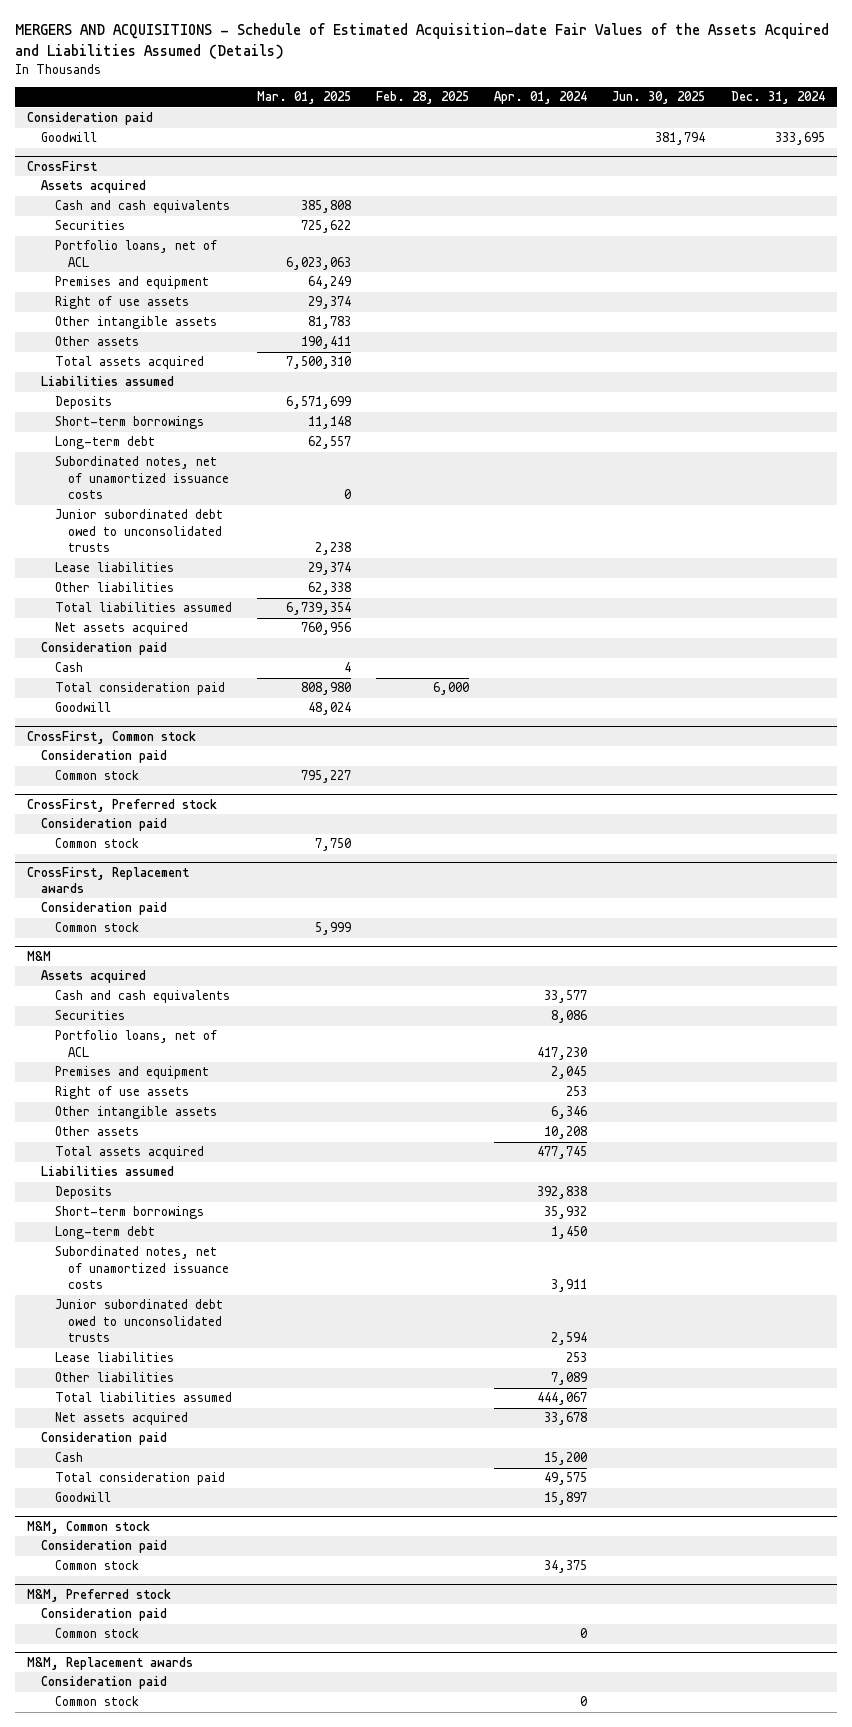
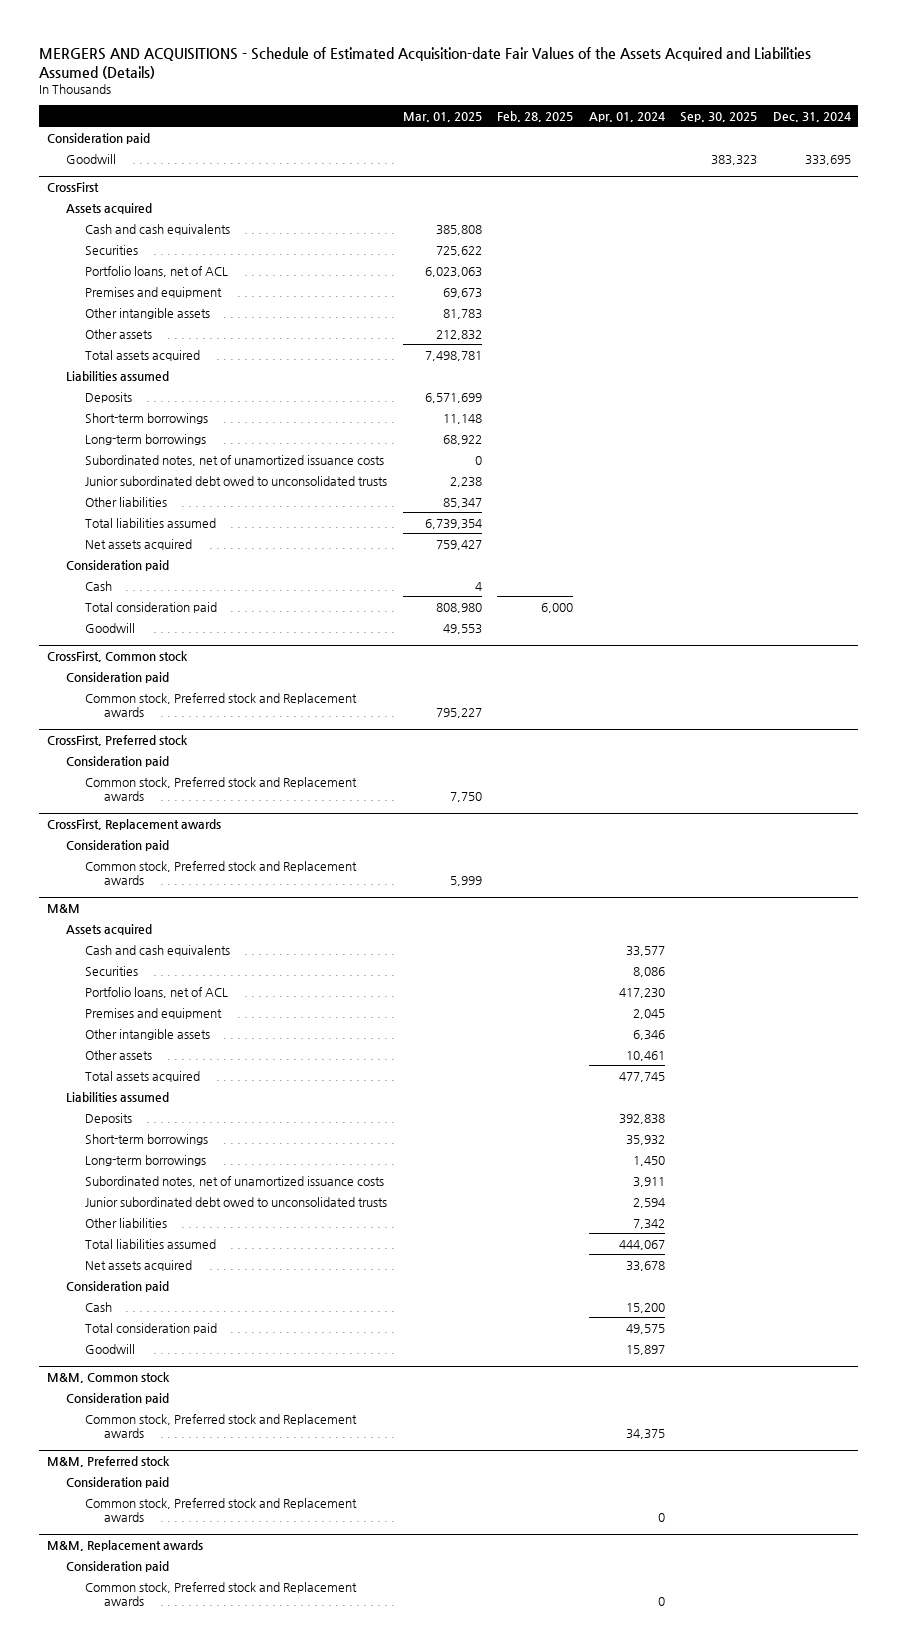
- | Mar. 01, 2025 | Feb. 28, 2025 | Apr. 01, 2024 | Jun. 30, 2025 | Dec. 31, 2024
+ | Mar. 01, 2025 | Feb. 28, 2025 | Apr. 01, 2024 | Sep. 30, 2025 | Dec. 31, 2024
@ CrossFirst
- Premises and equipment | 64,249 | | | |
- Right of use assets | 29,374 | | | |
+ Premises and equipment | 69,673 | | | |
- Other assets | 190,411 | | | |
- Total assets acquired | 7,500,310 | | | |
+ Other assets | 212,832 | | | |
+ Total assets acquired | 7,498,781 | | | |
- Long-term debt | 62,557 | | | |
+ Long-term borrowings | 68,922 | | | |
- Lease liabilities | 29,374 | | | |
- Other liabilities | 62,338 | | | |
+ Other liabilities | 85,347 | | | |
- Net assets acquired | 760,956 | | | |
+ Net assets acquired | 759,427 | | | |
- Goodwill | 48,024 | | | |
+ Goodwill | 49,553 | | | |
@ CrossFirst, Common stock
- Common stock | 795,227 | | | |
+ Common stock, Preferred stock and Replacement awards | 795,227 | | | |
@ CrossFirst, Preferred stock
- Common stock | 7,750 | | | |
+ Common stock, Preferred stock and Replacement awards | 7,750 | | | |
@ CrossFirst, Replacement awards
- Common stock | 5,999 | | | |
+ Common stock, Preferred stock and Replacement awards | 5,999 | | | |
@ M&M
- Right of use assets | | | 253 | |
- Other assets | | | 10,208 | |
+ Other assets | | | 10,461 | |
- Long-term debt | | | 1,450 | |
+ Long-term borrowings | | | 1,450 | |
- Lease liabilities | | | 253 | |
- Other liabilities | | | 7,089 | |
+ Other liabilities | | | 7,342 | |
@ M&M, Common stock
- Common stock | | | 34,375 | |
+ Common stock, Preferred stock and Replacement awards | | | 34,375 | |
@ M&M, Preferred stock
- Common stock | | | 0 | |
+ Common stock, Preferred stock and Replacement awards | | | 0 | |
@ M&M, Replacement awards
- Common stock | | | 0 | |
+ Common stock, Preferred stock and Replacement awards | | | 0 | |

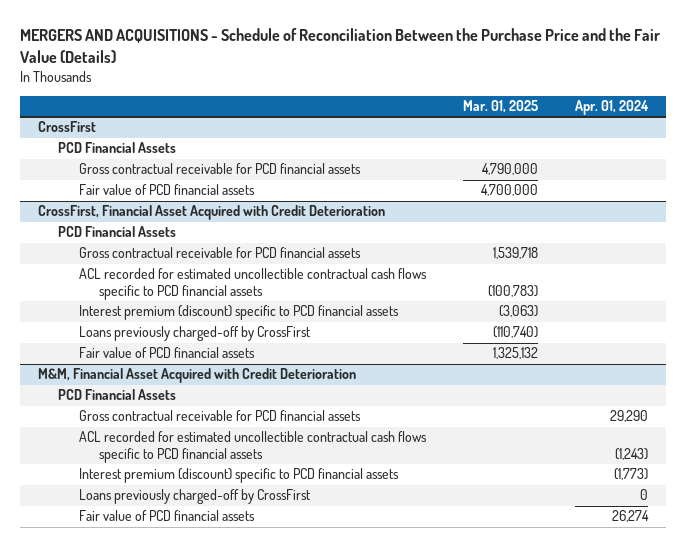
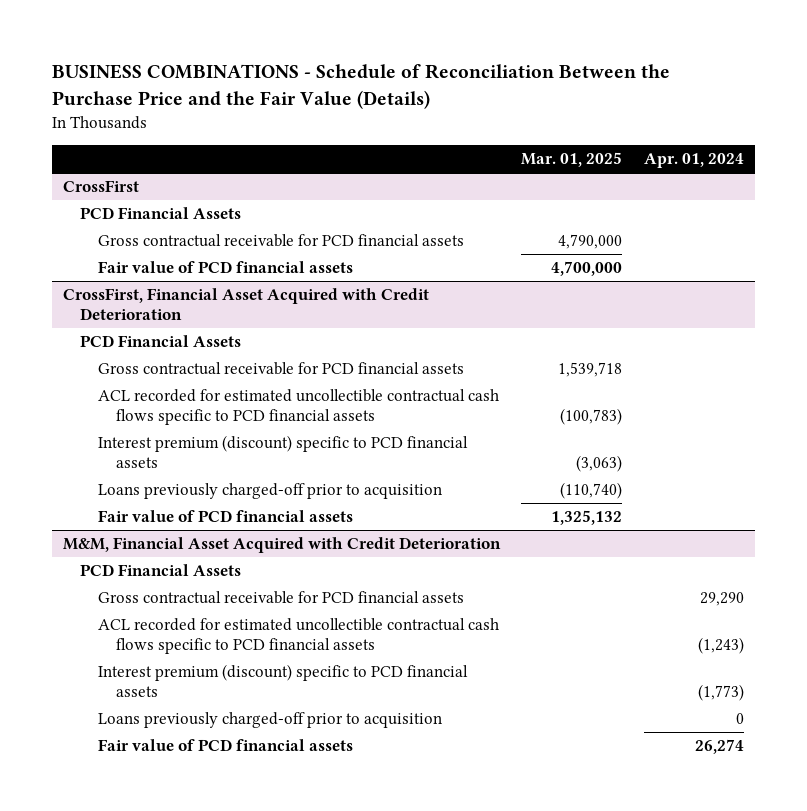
- MERGERS AND ACQUISITIONS - Schedule of Reconciliation Between the Purchase Price and the Fair Value (Details)
+ BUSINESS COMBINATIONS - Schedule of Reconciliation Between the Purchase Price and the Fair Value (Details)
@ CrossFirst, Financial Asset Acquired with Credit Deterioration
- Loans previously charged-off by CrossFirst | (110,740) |
+ Loans previously charged-off prior to acquisition | (110,740) |
@ M&M, Financial Asset Acquired with Credit Deterioration
- Loans previously charged-off by CrossFirst | | 0
+ Loans previously charged-off prior to acquisition | | 0

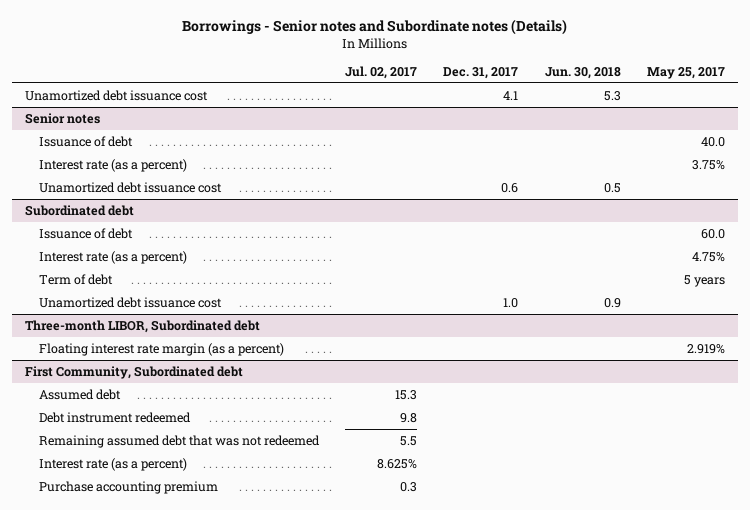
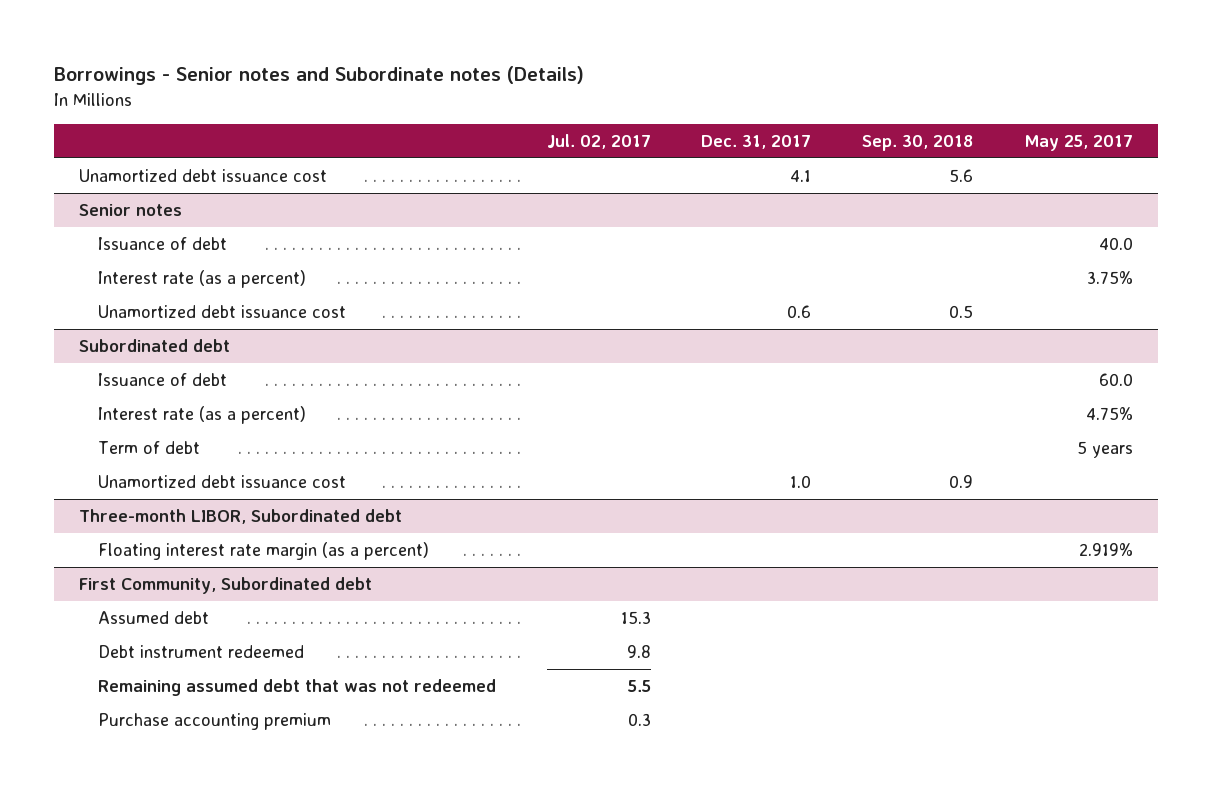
- | Jul. 02, 2017 | Dec. 31, 2017 | Jun. 30, 2018 | May 25, 2017
+ | Jul. 02, 2017 | Dec. 31, 2017 | Sep. 30, 2018 | May 25, 2017
@ First Community, Subordinated debt
- Interest rate (as a percent) | 8.625% | | |

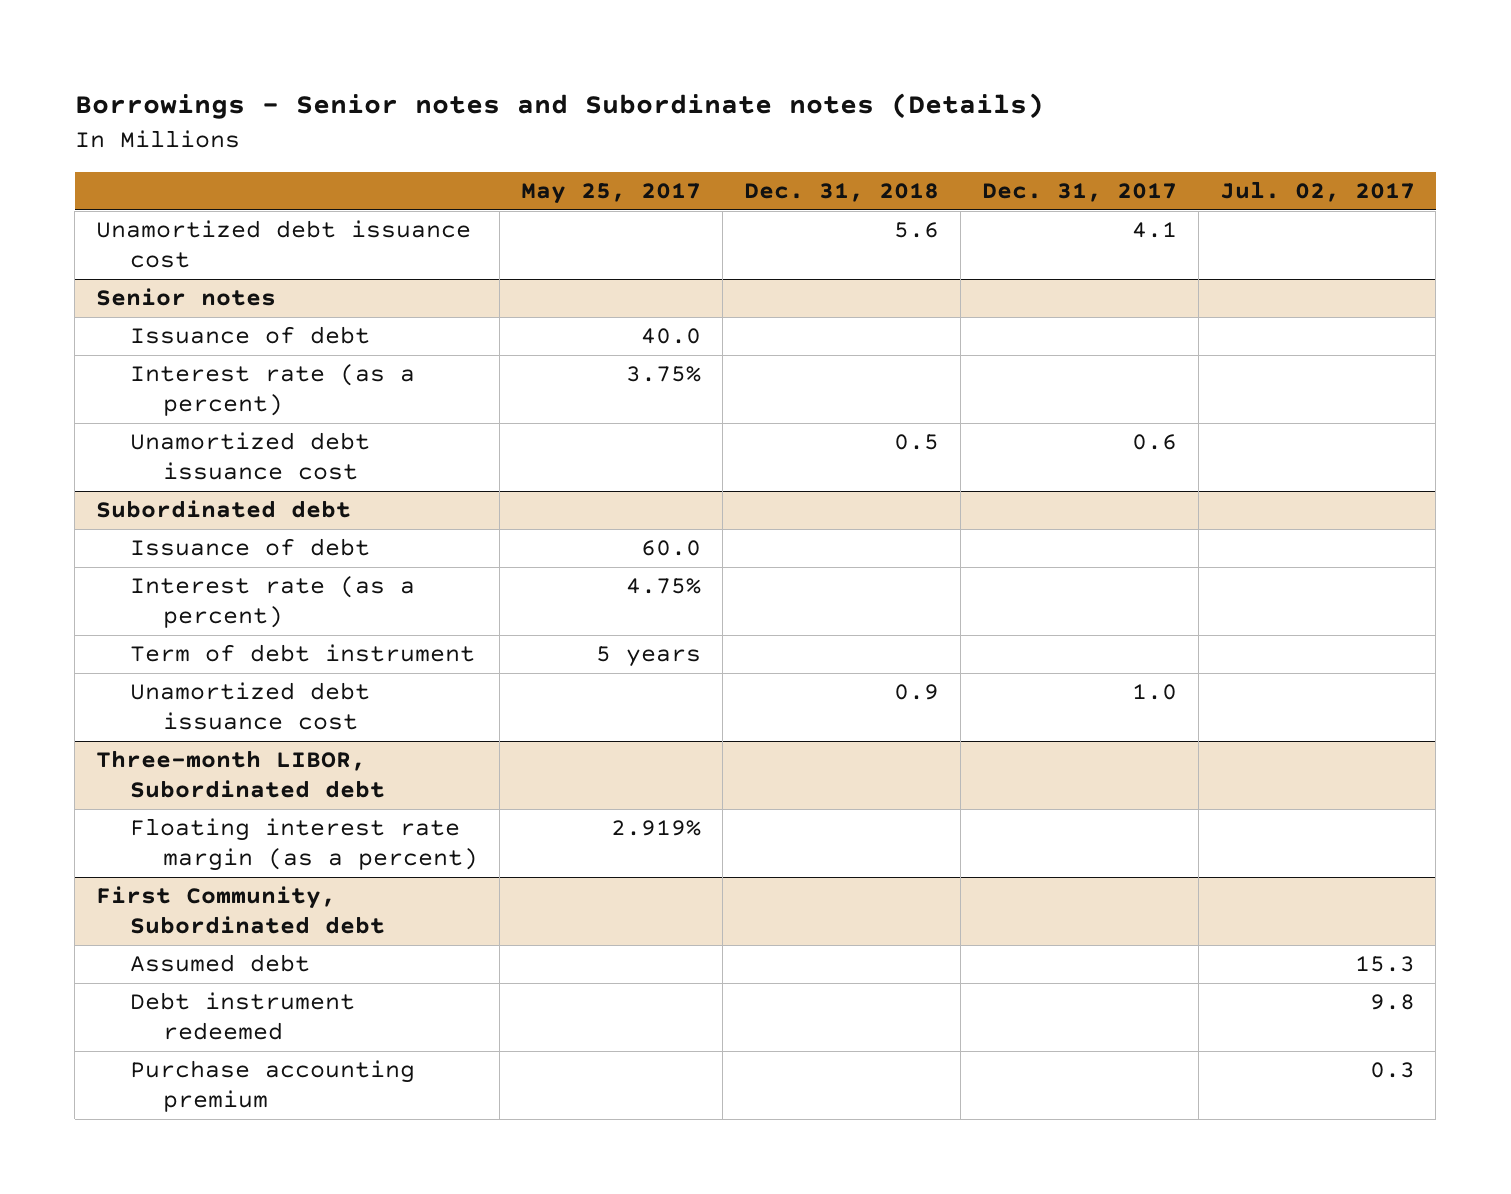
- | Jul. 02, 2017 | Dec. 31, 2017 | Sep. 30, 2018 | May 25, 2017
+ | May 25, 2017 | Dec. 31, 2018 | Dec. 31, 2017 | Jul. 02, 2017
@ Subordinated debt
- Term of debt | | | | 5 years
+ Term of debt instrument | 5 years | | |
@ First Community, Subordinated debt
- Remaining assumed debt that was not redeemed | 5.5 | | |

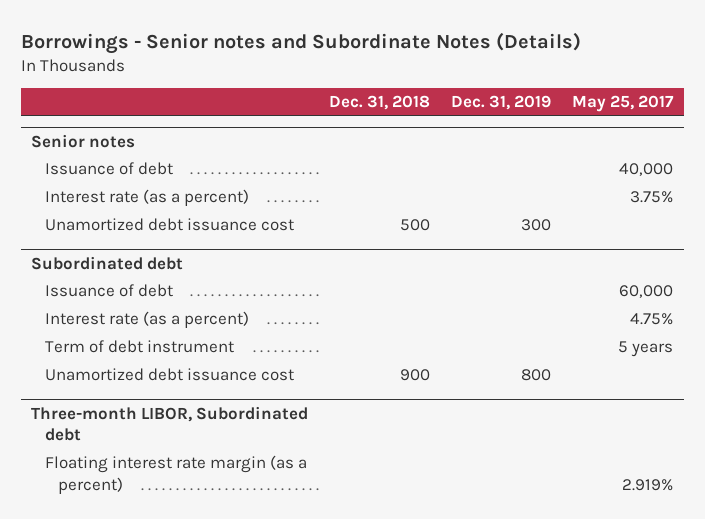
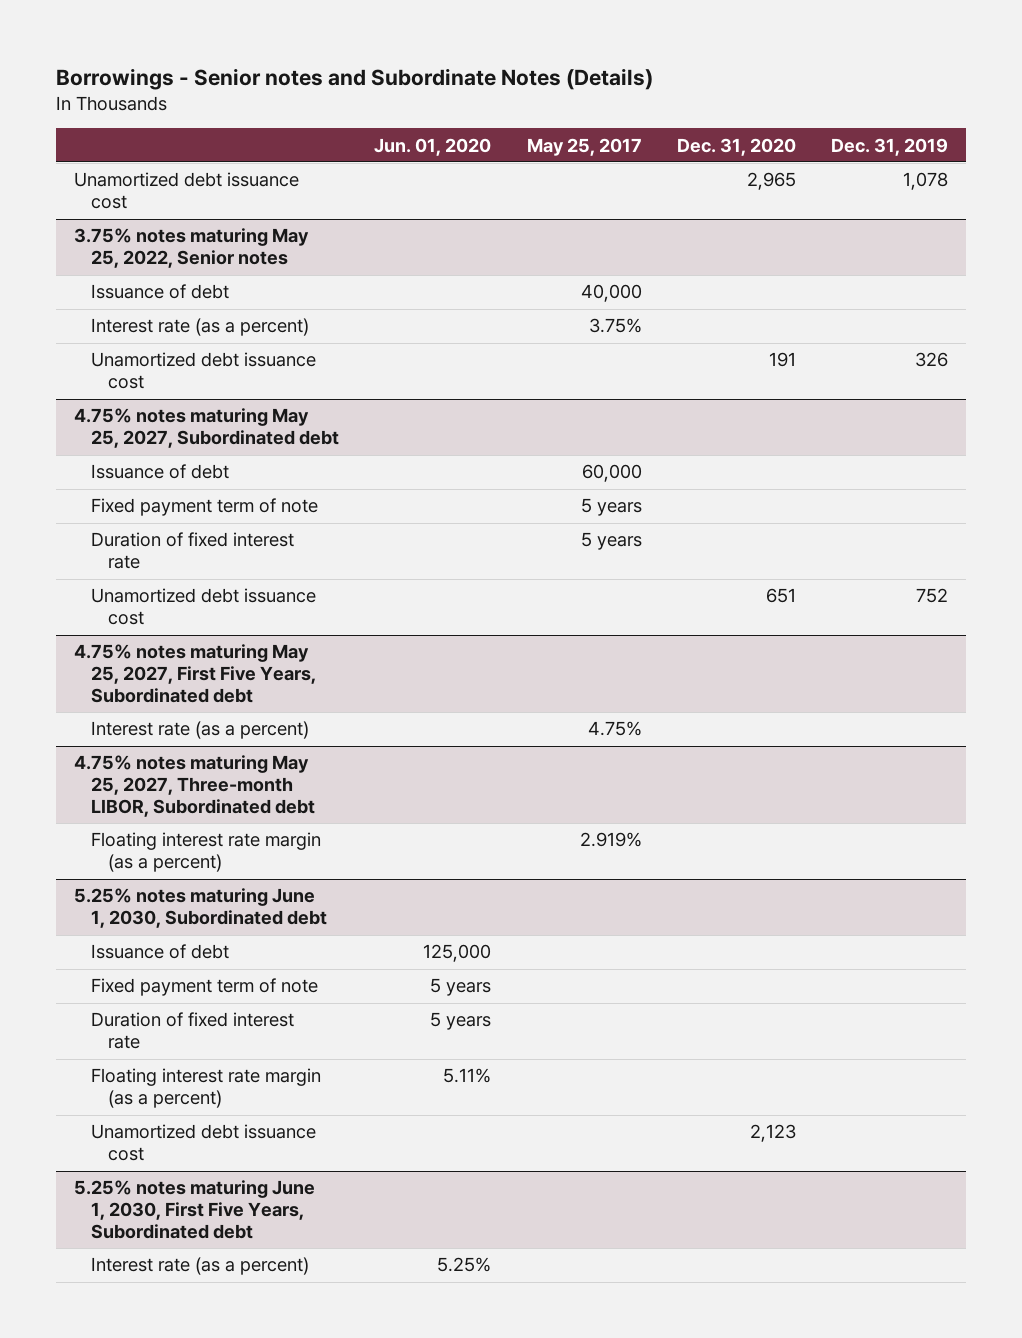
- | Dec. 31, 2018 | Dec. 31, 2019 | May 25, 2017
+ | Jun. 01, 2020 | May 25, 2017 | Dec. 31, 2020 | Dec. 31, 2019
- Senior notes
+ Unamortized debt issuance cost | | | 2,965 | 1,078
+ 3.75% notes maturing May 25, 2022, Senior notes
- Unamortized debt issuance cost | 500 | 300 |
- Subordinated debt
- Issuance of debt | | | 60,000
+ Unamortized debt issuance cost | | | 191 | 326
+ 4.75% notes maturing May 25, 2027, Subordinated debt
+ Issuance of debt | | 60,000 | |
+ Fixed payment term of note | | 5 years | |
+ Duration of fixed interest rate | | 5 years | |
+ Unamortized debt issuance cost | | | 651 | 752
+ 4.75% notes maturing May 25, 2027, First Five Years, Subordinated debt
- Term of debt instrument | | | 5 years
- Unamortized debt issuance cost | 900 | 800 |
- Three-month LIBOR, Subordinated debt
+ 4.75% notes maturing May 25, 2027, Three-month LIBOR, Subordinated debt
+ 5.25% notes maturing June 1, 2030, Subordinated debt
+ Issuance of debt | 125,000 | | |
+ Fixed payment term of note | 5 years | | |
+ Duration of fixed interest rate | 5 years | | |
+ Floating interest rate margin (as a percent) | 5.11% | | |
+ Unamortized debt issuance cost | | | 2,123 |
+ 5.25% notes maturing June 1, 2030, First Five Years, Subordinated debt
+ Interest rate (as a percent) | 5.25% | | |

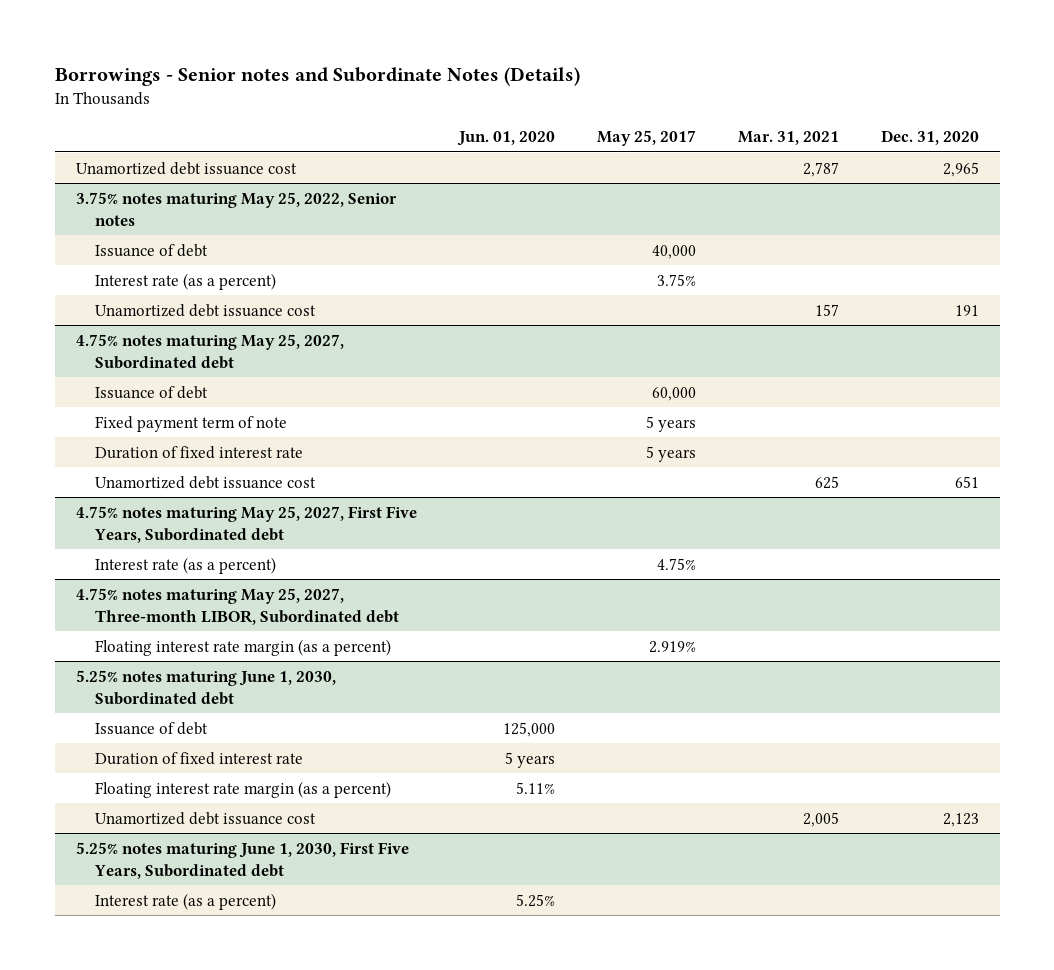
- | Jun. 01, 2020 | May 25, 2017 | Dec. 31, 2020 | Dec. 31, 2019
+ | Jun. 01, 2020 | May 25, 2017 | Mar. 31, 2021 | Dec. 31, 2020
@ 5.25% notes maturing June 1, 2030, Subordinated debt
- Fixed payment term of note | 5 years | | |

